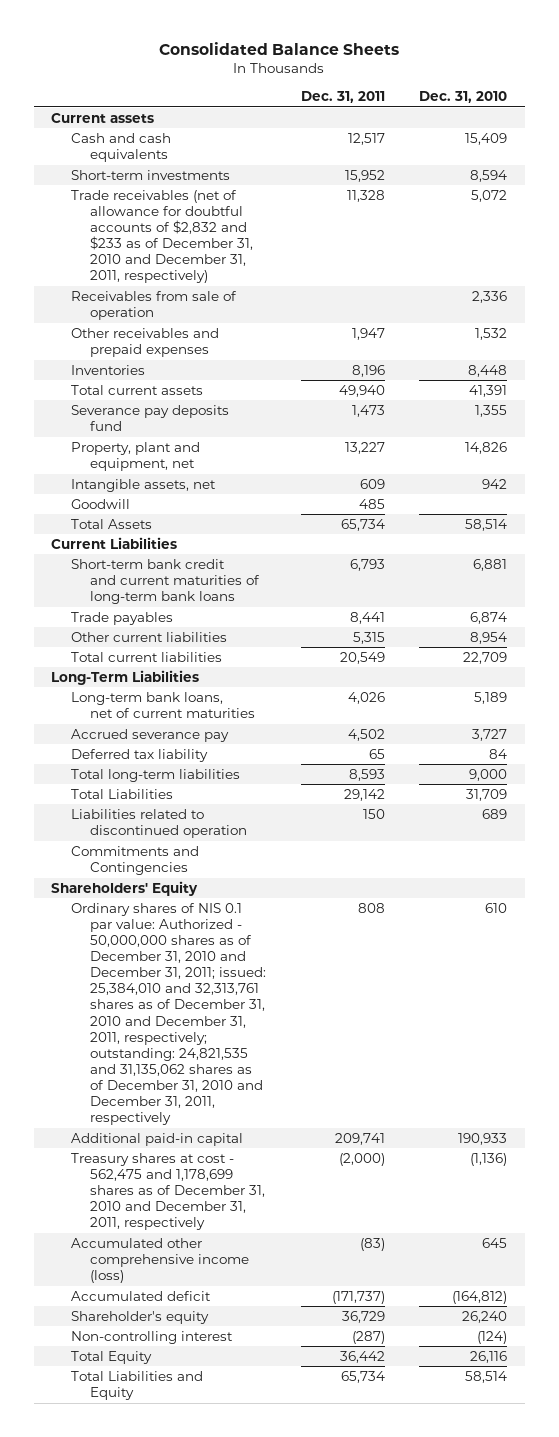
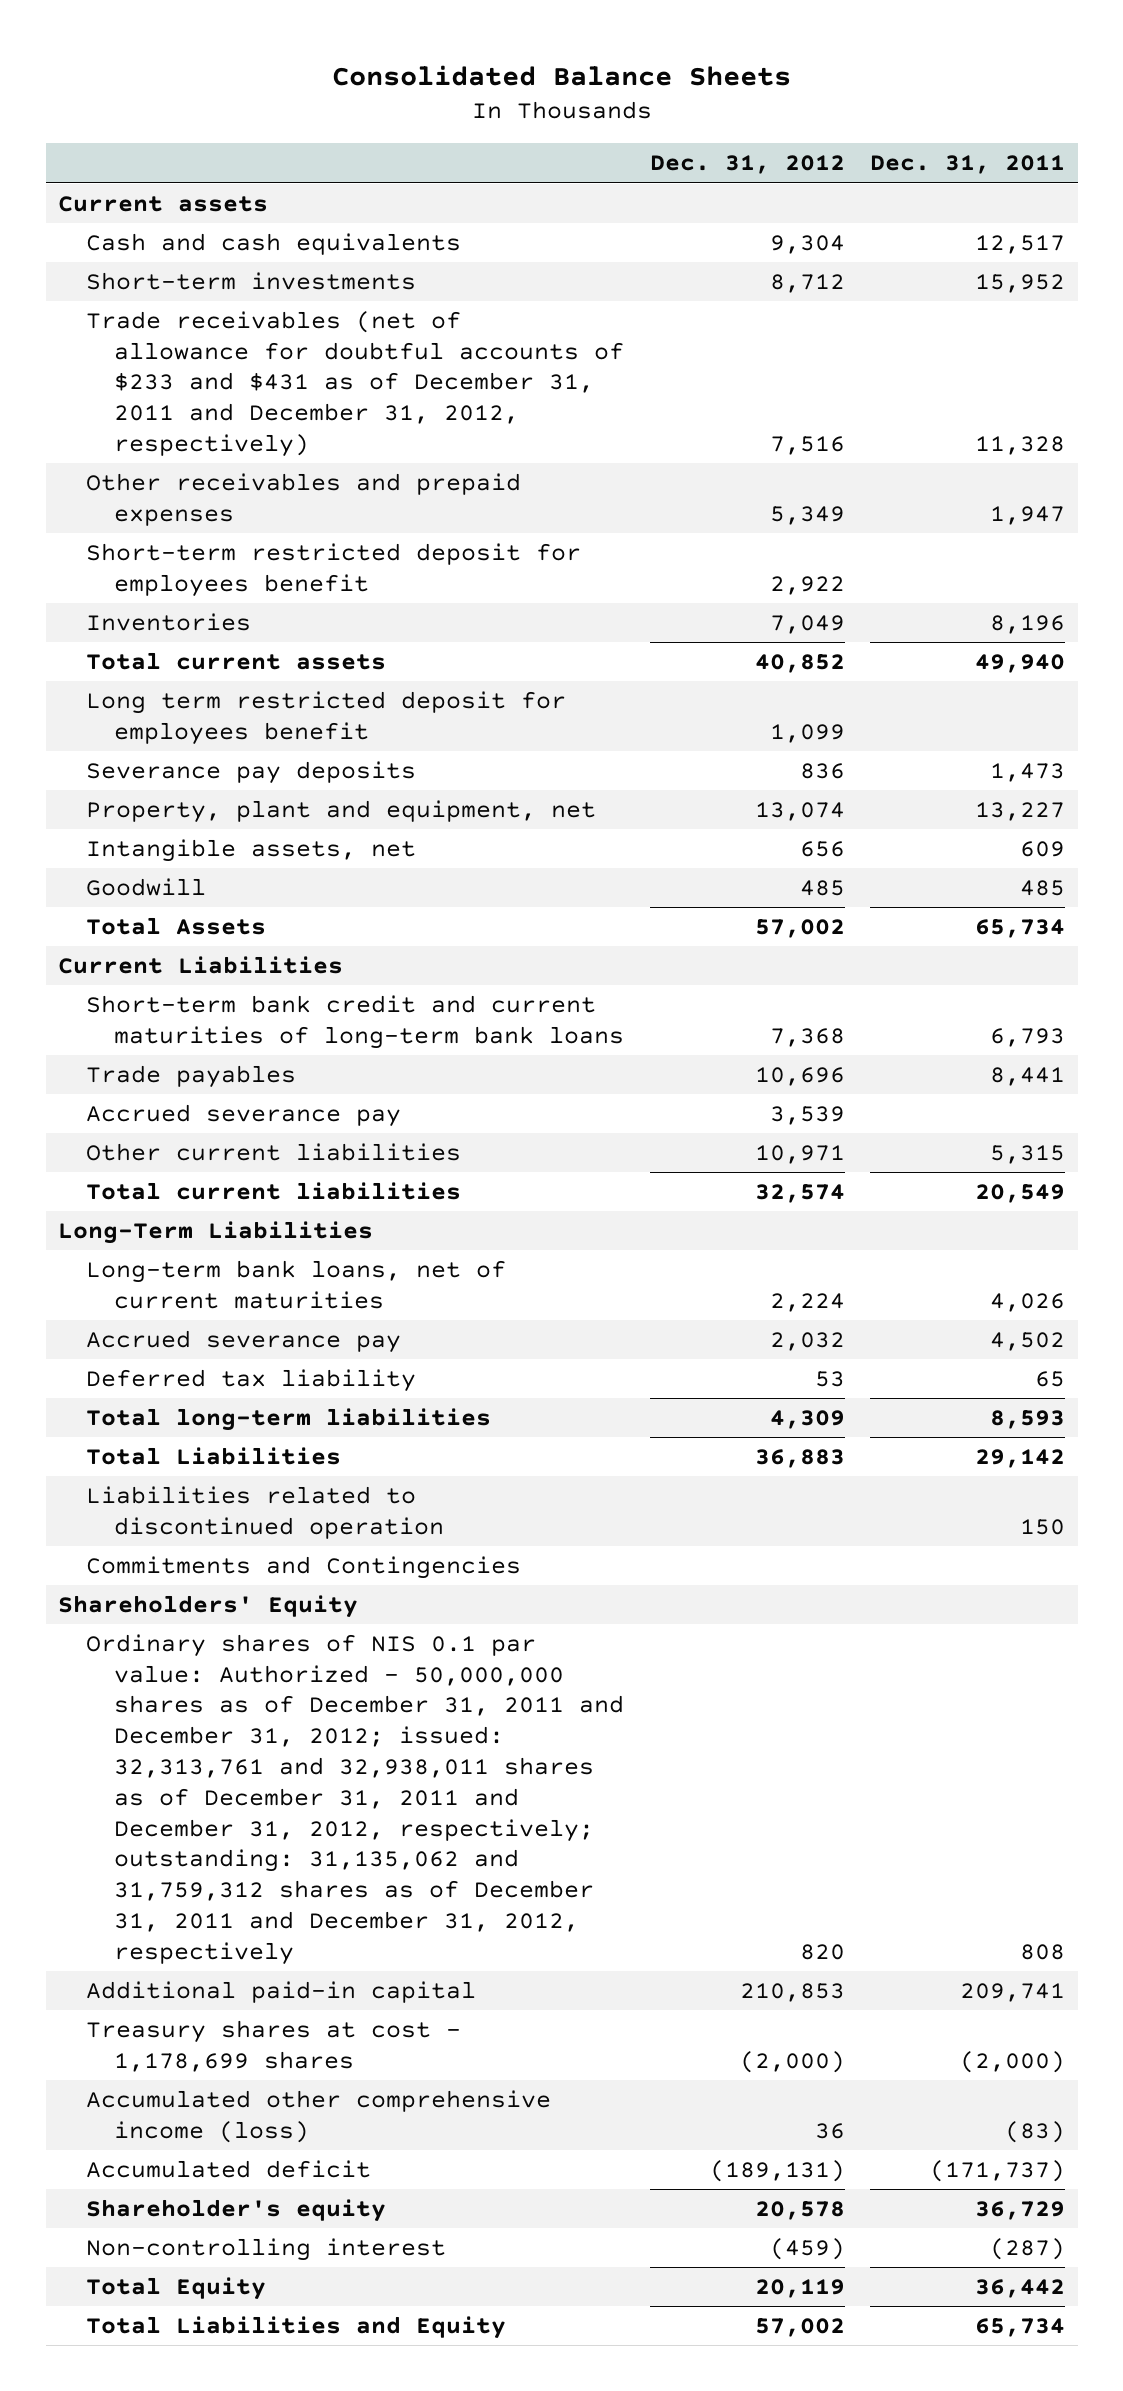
- | Dec. 31, 2011 | Dec. 31, 2010
+ | Dec. 31, 2012 | Dec. 31, 2011
- Trade receivables (net of allowance for doubtful accounts of $2,832 and $233 as of December 31, 2010 and December 31, 2011, respectively) | 11,328 | 5,072
- Receivables from sale of operation | | 2,336
+ Trade receivables (net of allowance for doubtful accounts of $233 and $431 as of December 31, 2011 and December 31, 2012, respectively) | 7,516 | 11,328
+ Short-term restricted deposit for employees benefit | 2,922 |
- Severance pay deposits fund | 1,473 | 1,355
+ Long term restricted deposit for employees benefit | 1,099 |
+ Severance pay deposits | 836 | 1,473
+ Accrued severance pay | 3,539 |
- Ordinary shares of NIS 0.1 par value: Authorized - 50,000,000 shares as of December 31, 2010 and December 31, 2011; issued: 25,384,010 and 32,313,761 shares as of December 31, 2010 and December 31, 2011, respectively; outstanding: 24,821,535 and 31,135,062 shares as of December 31, 2010 and December 31, 2011, respectively | 808 | 610
+ Ordinary shares of NIS 0.1 par value: Authorized - 50,000,000 shares as of December 31, 2011 and December 31, 2012; issued: 32,313,761 and 32,938,011 shares as of December 31, 2011 and December 31, 2012, respectively; outstanding: 31,135,062 and 31,759,312 shares as of December 31, 2011 and December 31, 2012, respectively | 820 | 808
- Treasury shares at cost - 562,475 and 1,178,699 shares as of December 31, 2010 and December 31, 2011, respectively | (2,000) | (1,136)
+ Treasury shares at cost - 1,178,699 shares | (2,000) | (2,000)

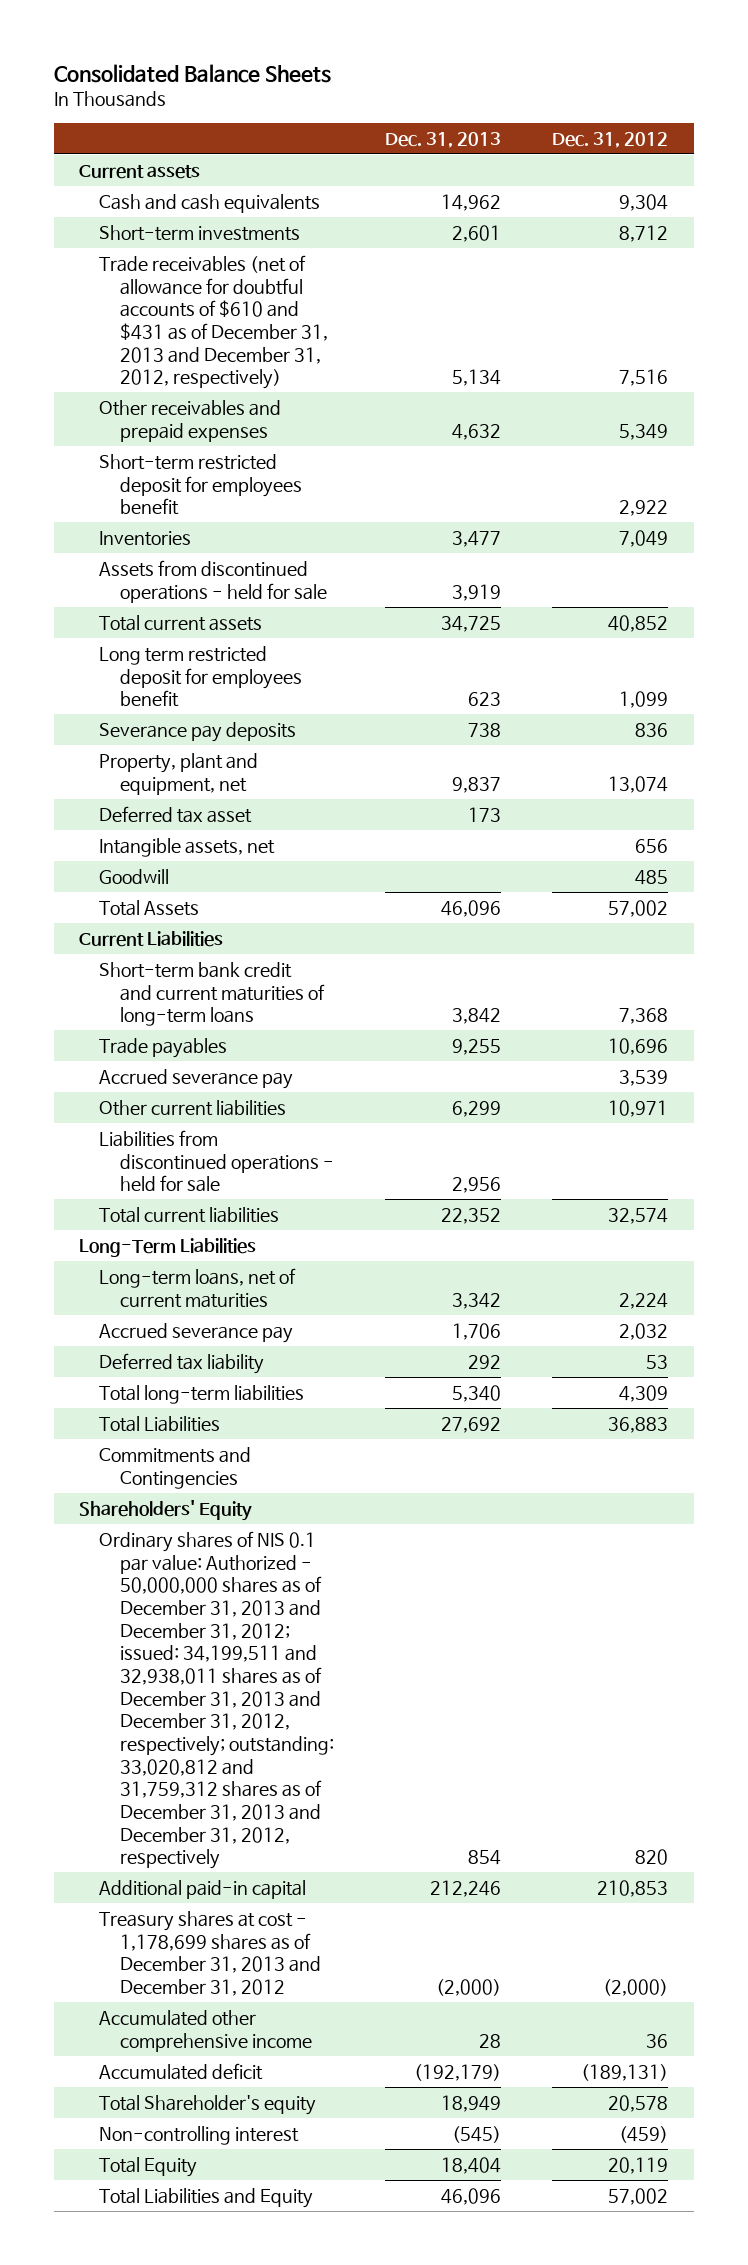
- | Dec. 31, 2012 | Dec. 31, 2011
+ | Dec. 31, 2013 | Dec. 31, 2012
- Trade receivables (net of allowance for doubtful accounts of $233 and $431 as of December 31, 2011 and December 31, 2012, respectively) | 7,516 | 11,328
+ Trade receivables (net of allowance for doubtful accounts of $610 and $431 as of December 31, 2013 and December 31, 2012, respectively) | 5,134 | 7,516
+ Assets from discontinued operations - held for sale | 3,919 |
+ Deferred tax asset | 173 |
- Short-term bank credit and current maturities of long-term bank loans | 7,368 | 6,793
+ Short-term bank credit and current maturities of long-term loans | 3,842 | 7,368
+ Liabilities from discontinued operations - held for sale | 2,956 |
- Long-term bank loans, net of current maturities | 2,224 | 4,026
+ Long-term loans, net of current maturities | 3,342 | 2,224
- Liabilities related to discontinued operation | | 150
- Ordinary shares of NIS 0.1 par value: Authorized - 50,000,000 shares as of December 31, 2011 and December 31, 2012; issued: 32,313,761 and 32,938,011 shares as of December 31, 2011 and December 31, 2012, respectively; outstanding: 31,135,062 and 31,759,312 shares as of December 31, 2011 and December 31, 2012, respectively | 820 | 808
+ Ordinary shares of NIS 0.1 par value: Authorized - 50,000,000 shares as of December 31, 2013 and December 31, 2012; issued: 34,199,511 and 32,938,011 shares as of December 31, 2013 and December 31, 2012, respectively; outstanding: 33,020,812 and 31,759,312 shares as of December 31, 2013 and December 31, 2012, respectively | 854 | 820
- Treasury shares at cost - 1,178,699 shares | (2,000) | (2,000)
- Accumulated other comprehensive income (loss) | 36 | (83)
+ Treasury shares at cost - 1,178,699 shares as of December 31, 2013 and December 31, 2012 | (2,000) | (2,000)
+ Accumulated other comprehensive income | 28 | 36
- Shareholder's equity | 20,578 | 36,729
+ Total Shareholder's equity | 18,949 | 20,578

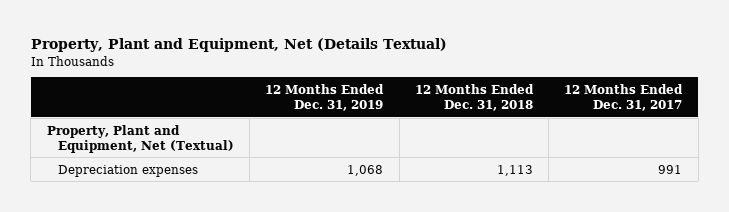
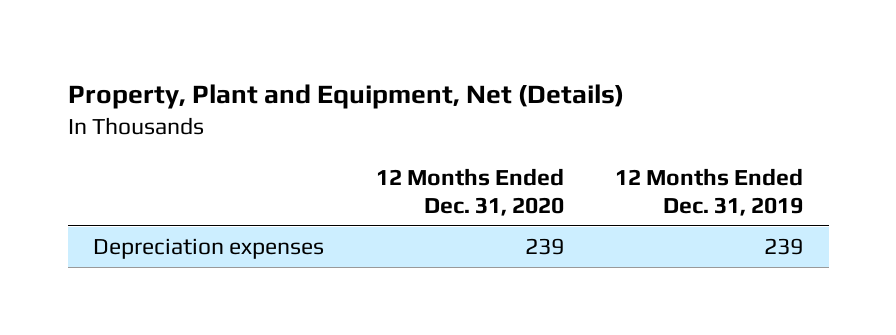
- Property, Plant and Equipment, Net (Details Textual)
+ Property, Plant and Equipment, Net (Details)
- | 12 Months Ended Dec. 31, 2019 | 12 Months Ended Dec. 31, 2018 | 12 Months Ended Dec. 31, 2017
+ | 12 Months Ended Dec. 31, 2020 | 12 Months Ended Dec. 31, 2019
- Property, Plant and Equipment, Net (Textual)
- Depreciation expenses | 1,068 | 1,113 | 991
+ Depreciation expenses | 239 | 239

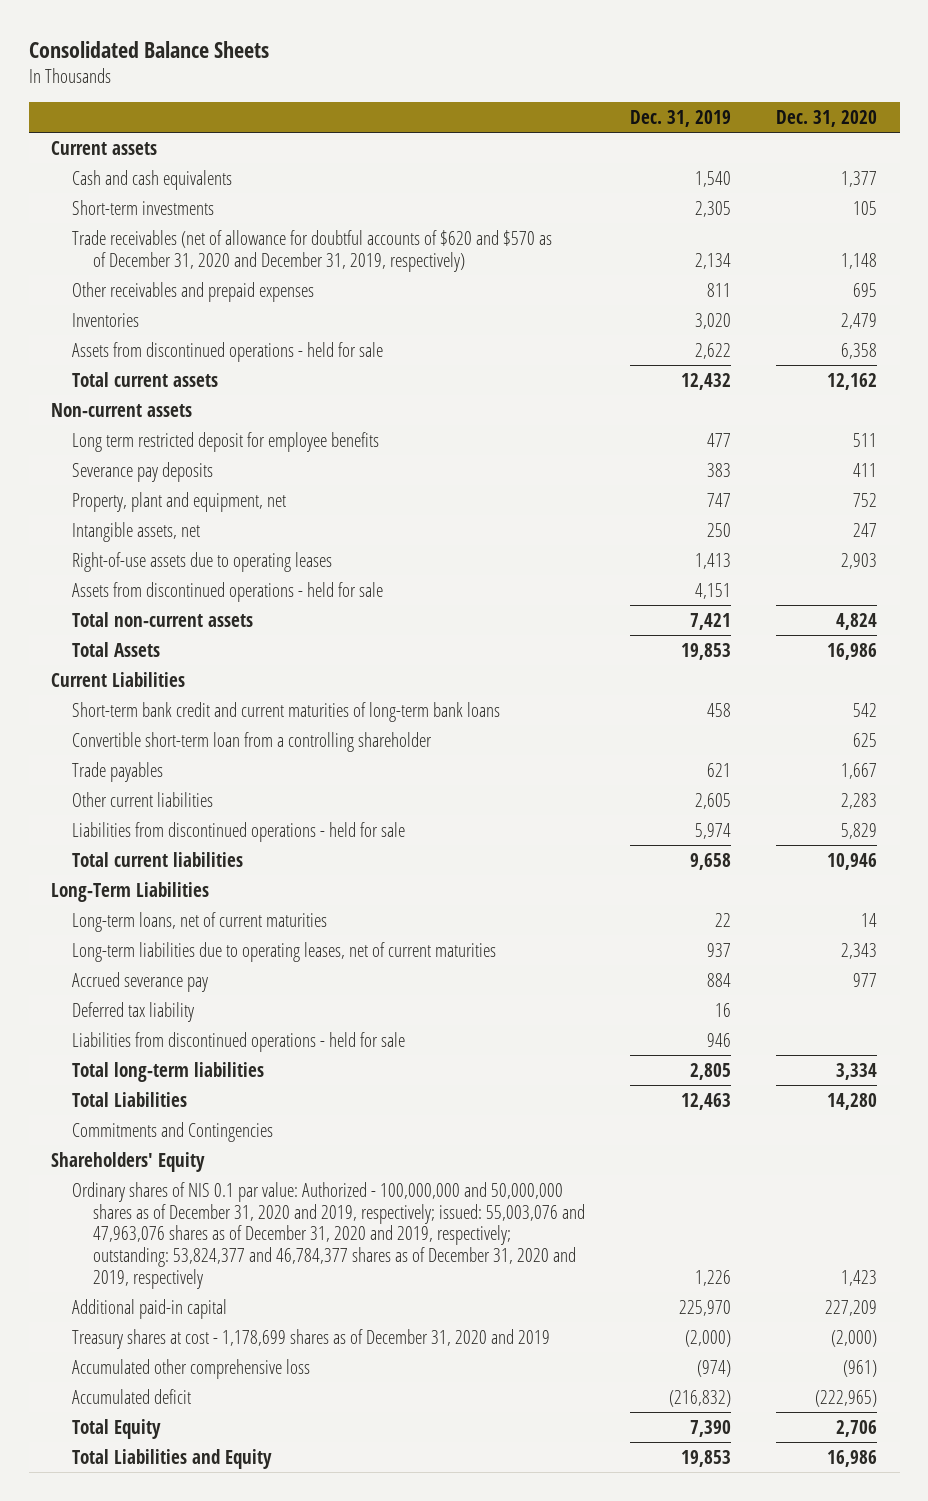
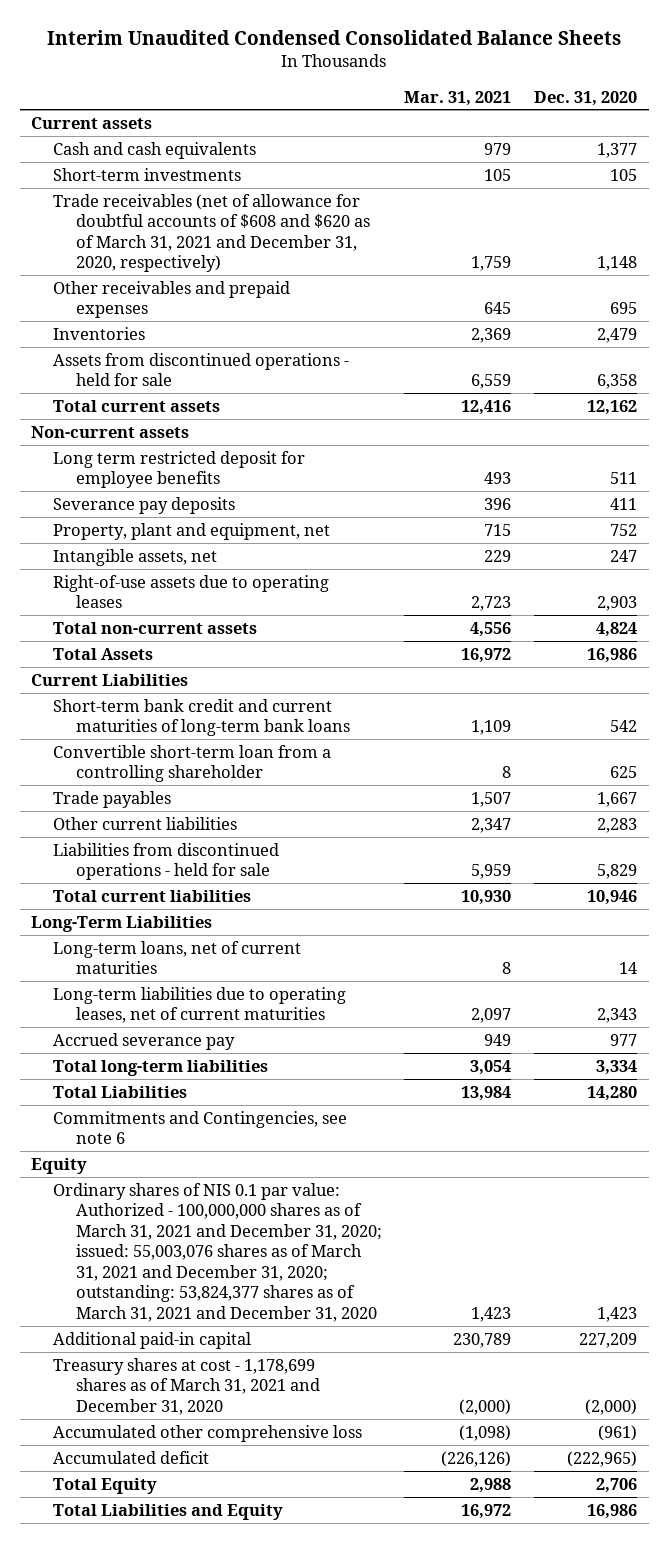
- Consolidated Balance Sheets
+ Interim Unaudited Condensed Consolidated Balance Sheets
- | Dec. 31, 2019 | Dec. 31, 2020
+ | Mar. 31, 2021 | Dec. 31, 2020
- Trade receivables (net of allowance for doubtful accounts of $620 and $570 as of December 31, 2020 and December 31, 2019, respectively) | 2,134 | 1,148
+ Trade receivables (net of allowance for doubtful accounts of $608 and $620 as of March 31, 2021 and December 31, 2020, respectively) | 1,759 | 1,148
- Assets from discontinued operations - held for sale | 4,151 |
- Deferred tax liability | 16 |
- Liabilities from discontinued operations - held for sale | 946 |
- Commitments and Contingencies
- Shareholders' Equity
- Ordinary shares of NIS 0.1 par value: Authorized - 100,000,000 and 50,000,000 shares as of December 31, 2020 and 2019, respectively; issued: 55,003,076 and 47,963,076 shares as of December 31, 2020 and 2019, respectively; outstanding: 53,824,377 and 46,784,377 shares as of December 31, 2020 and 2019, respectively | 1,226 | 1,423
+ Commitments and Contingencies, see note 6
+ Equity
+ Ordinary shares of NIS 0.1 par value: Authorized - 100,000,000 shares as of March 31, 2021 and December 31, 2020; issued: 55,003,076 shares as of March 31, 2021 and December 31, 2020; outstanding: 53,824,377 shares as of March 31, 2021 and December 31, 2020 | 1,423 | 1,423
- Treasury shares at cost - 1,178,699 shares as of December 31, 2020 and 2019 | (2,000) | (2,000)
+ Treasury shares at cost - 1,178,699 shares as of March 31, 2021 and December 31, 2020 | (2,000) | (2,000)

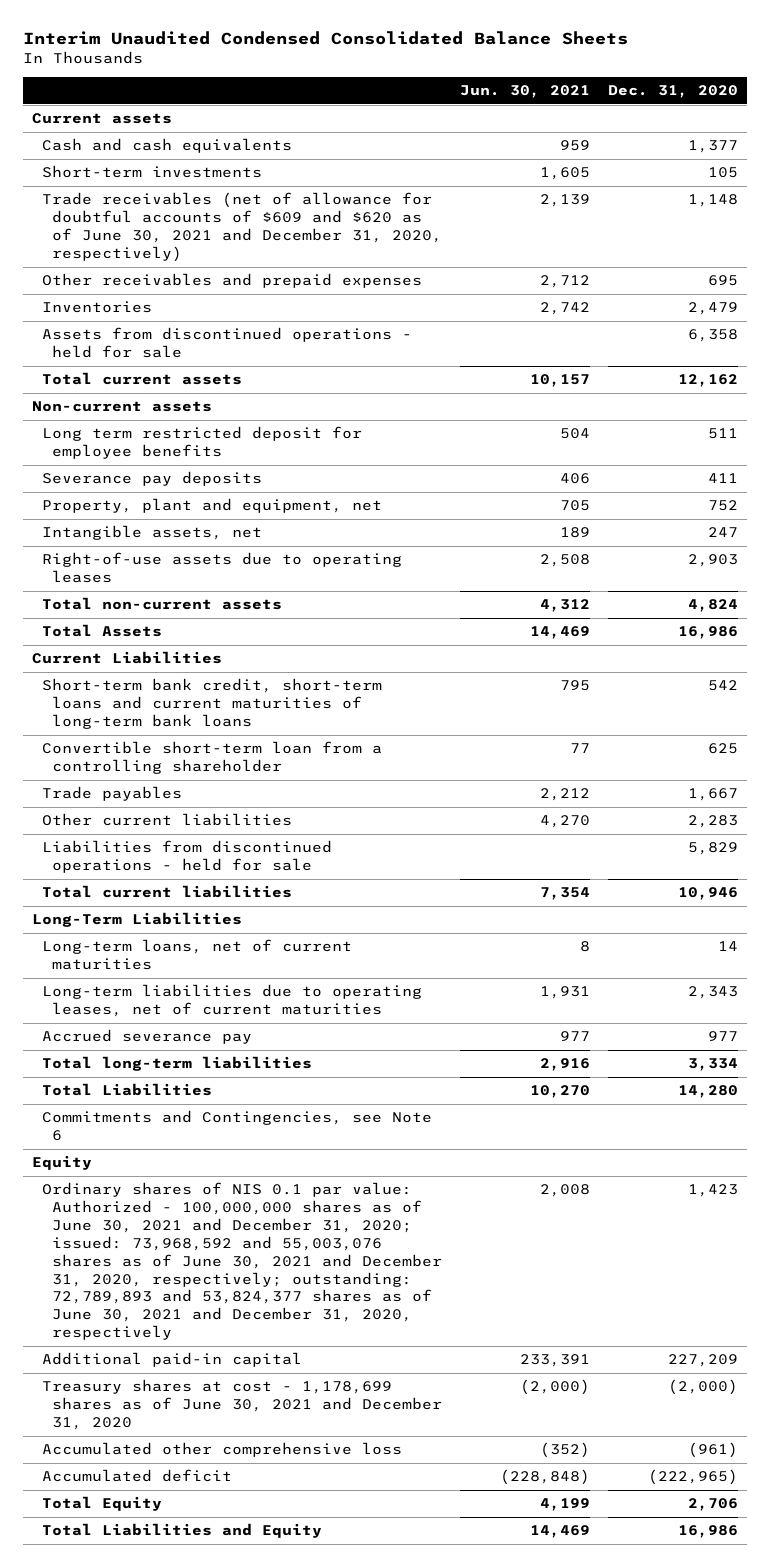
- | Mar. 31, 2021 | Dec. 31, 2020
+ | Jun. 30, 2021 | Dec. 31, 2020
- Trade receivables (net of allowance for doubtful accounts of $608 and $620 as of March 31, 2021 and December 31, 2020, respectively) | 1,759 | 1,148
+ Trade receivables (net of allowance for doubtful accounts of $609 and $620 as of June 30, 2021 and December 31, 2020, respectively) | 2,139 | 1,148
- Short-term bank credit and current maturities of long-term bank loans | 1,109 | 542
+ Short-term bank credit, short-term loans and current maturities of long-term bank loans | 795 | 542
- Commitments and Contingencies, see note 6
+ Commitments and Contingencies, see Note 6
- Ordinary shares of NIS 0.1 par value: Authorized - 100,000,000 shares as of March 31, 2021 and December 31, 2020; issued: 55,003,076 shares as of March 31, 2021 and December 31, 2020; outstanding: 53,824,377 shares as of March 31, 2021 and December 31, 2020 | 1,423 | 1,423
+ Ordinary shares of NIS 0.1 par value: Authorized - 100,000,000 shares as of June 30, 2021 and December 31, 2020; issued: 73,968,592 and 55,003,076 shares as of June 30, 2021 and December 31, 2020, respectively; outstanding: 72,789,893 and 53,824,377 shares as of June 30, 2021 and December 31, 2020, respectively | 2,008 | 1,423
- Treasury shares at cost - 1,178,699 shares as of March 31, 2021 and December 31, 2020 | (2,000) | (2,000)
+ Treasury shares at cost - 1,178,699 shares as of June 30, 2021 and December 31, 2020 | (2,000) | (2,000)

